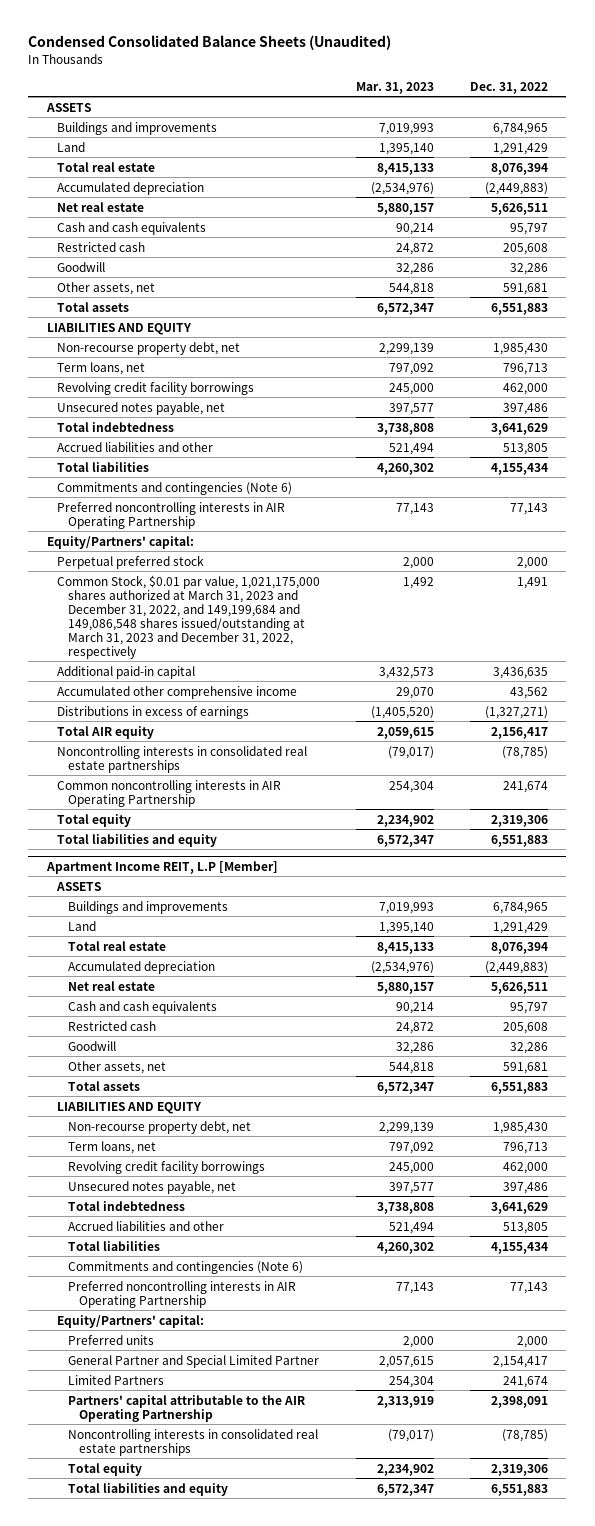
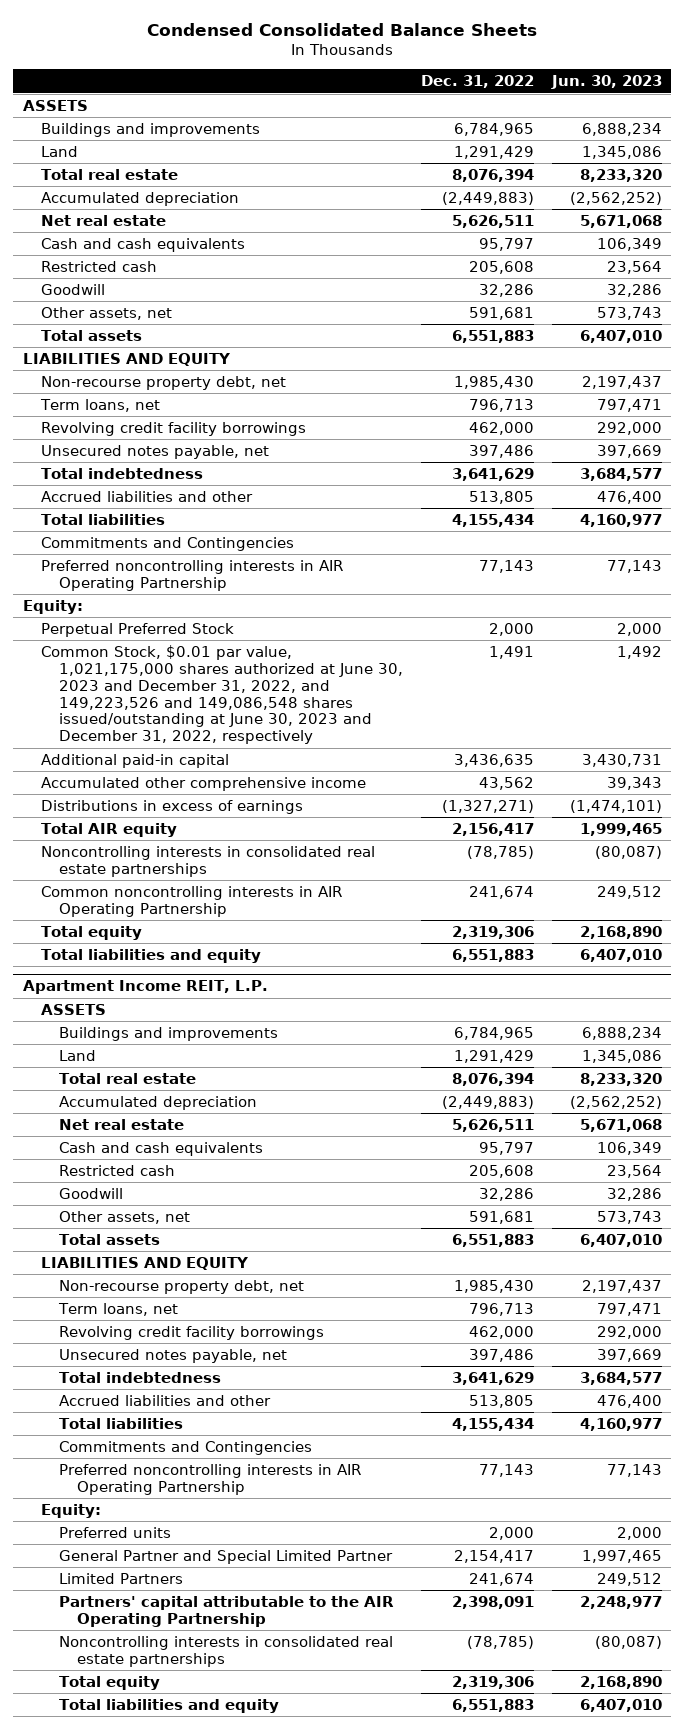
- Condensed Consolidated Balance Sheets (Unaudited)
+ Condensed Consolidated Balance Sheets
- | Mar. 31, 2023 | Dec. 31, 2022
+ | Dec. 31, 2022 | Jun. 30, 2023
- Commitments and contingencies (Note 6)
+ Commitments and Contingencies
- Equity/Partners' capital:
- Perpetual preferred stock | 2,000 | 2,000
- Common Stock, $0.01 par value, 1,021,175,000 shares authorized at March 31, 2023 and December 31, 2022, and 149,199,684 and 149,086,548 shares issued/outstanding at March 31, 2023 and December 31, 2022, respectively | 1,492 | 1,491
+ Equity:
+ Perpetual Preferred Stock | 2,000 | 2,000
+ Common Stock, $0.01 par value, 1,021,175,000 shares authorized at June 30, 2023 and December 31, 2022, and 149,223,526 and 149,086,548 shares issued/outstanding at June 30, 2023 and December 31, 2022, respectively | 1,491 | 1,492
- Apartment Income REIT, L.P [Member]
+ Apartment Income REIT, L.P.
- Commitments and contingencies (Note 6)
+ Commitments and Contingencies
- Equity/Partners' capital:
+ Equity:

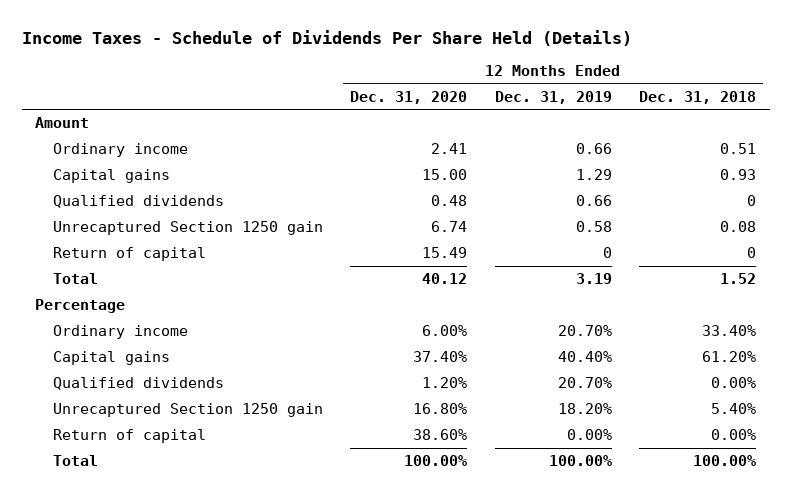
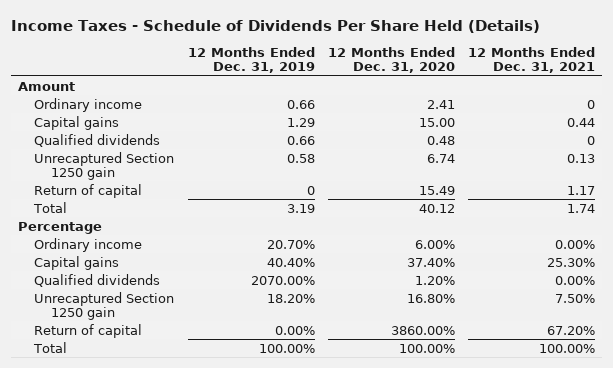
- | 12 Months Ended Dec. 31, 2020 | 12 Months Ended Dec. 31, 2019 | 12 Months Ended Dec. 31, 2018
+ | 12 Months Ended Dec. 31, 2019 | 12 Months Ended Dec. 31, 2020 | 12 Months Ended Dec. 31, 2021
- Qualified dividends | 1.20% | 20.70% | 0.00%
+ Qualified dividends | 2070.00% | 1.20% | 0.00%
- Return of capital | 38.60% | 0.00% | 0.00%
+ Return of capital | 0.00% | 3860.00% | 67.20%

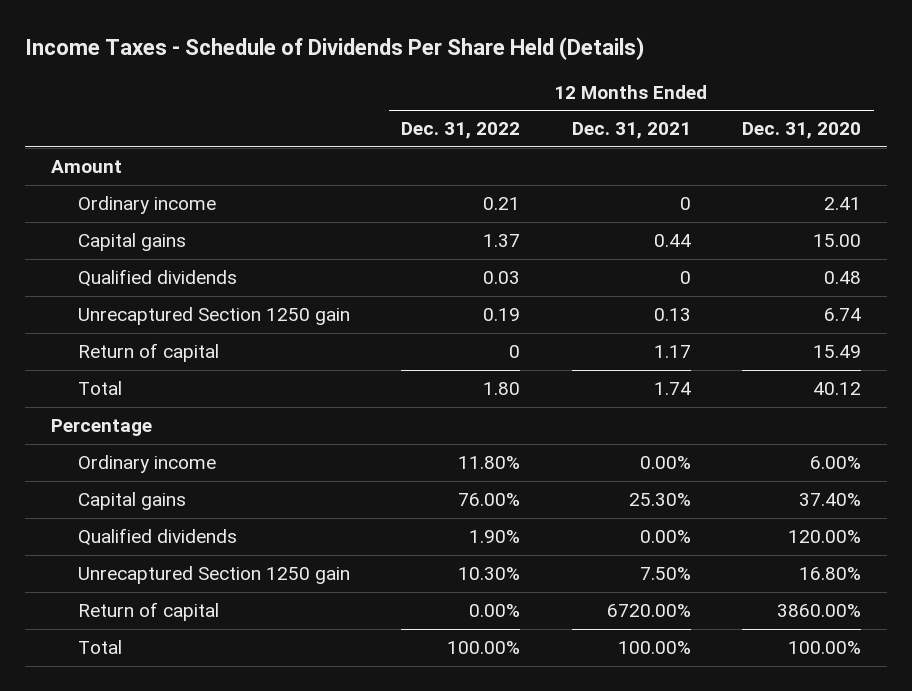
- | 12 Months Ended Dec. 31, 2019 | 12 Months Ended Dec. 31, 2020 | 12 Months Ended Dec. 31, 2021
+ | 12 Months Ended Dec. 31, 2022 | 12 Months Ended Dec. 31, 2021 | 12 Months Ended Dec. 31, 2020
- Qualified dividends | 2070.00% | 1.20% | 0.00%
+ Qualified dividends | 1.90% | 0.00% | 120.00%
- Return of capital | 0.00% | 3860.00% | 67.20%
+ Return of capital | 0.00% | 6720.00% | 3860.00%

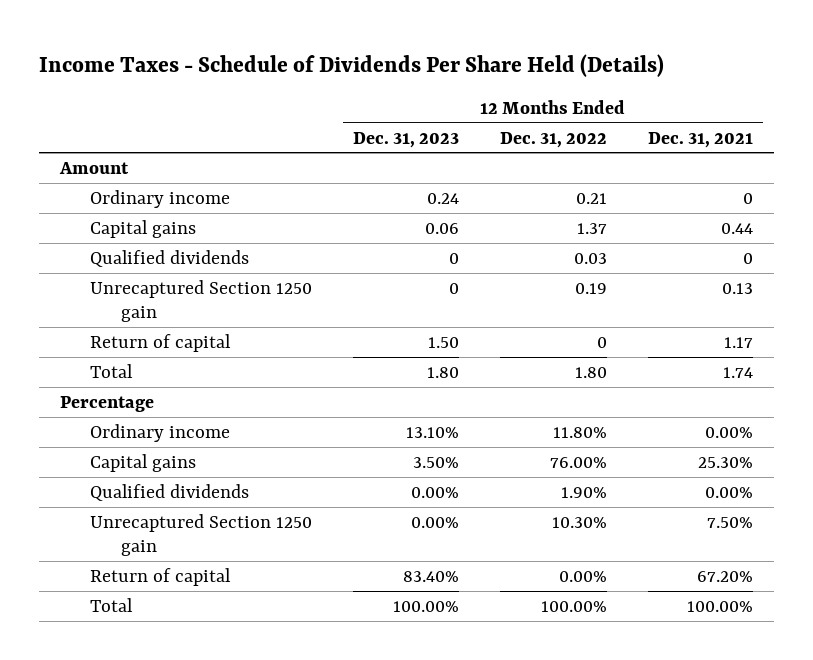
- | 12 Months Ended Dec. 31, 2022 | 12 Months Ended Dec. 31, 2021 | 12 Months Ended Dec. 31, 2020
+ | 12 Months Ended Dec. 31, 2023 | 12 Months Ended Dec. 31, 2022 | 12 Months Ended Dec. 31, 2021
- Return of capital | 0.00% | 6720.00% | 3860.00%
+ Return of capital | 83.40% | 0.00% | 67.20%

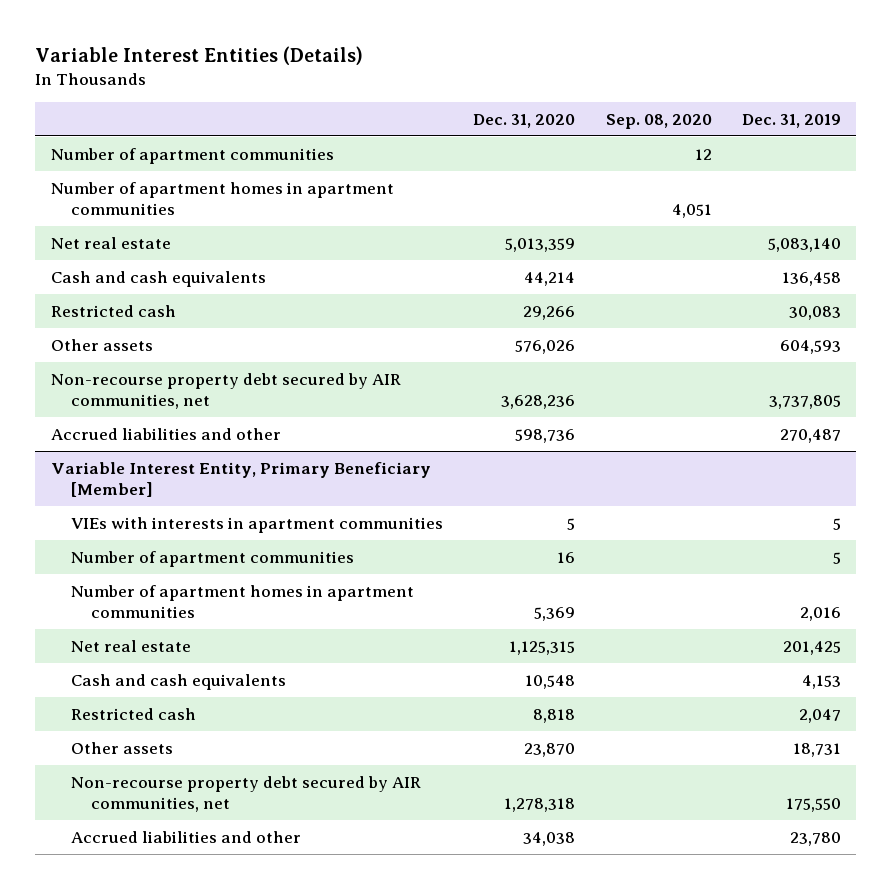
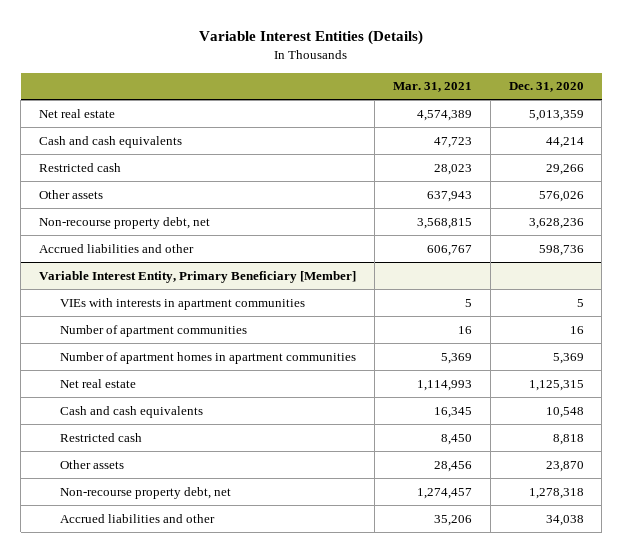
- | Dec. 31, 2020 | Sep. 08, 2020 | Dec. 31, 2019
+ | Mar. 31, 2021 | Dec. 31, 2020
- Number of apartment communities | | 12 |
- Number of apartment homes in apartment communities | | 4,051 |
- Non-recourse property debt secured by AIR communities, net | 3,628,236 | | 3,737,805
+ Non-recourse property debt, net | 3,568,815 | 3,628,236
@ Variable Interest Entity, Primary Beneficiary [Member]
- Non-recourse property debt secured by AIR communities, net | 1,278,318 | | 175,550
+ Non-recourse property debt, net | 1,274,457 | 1,278,318

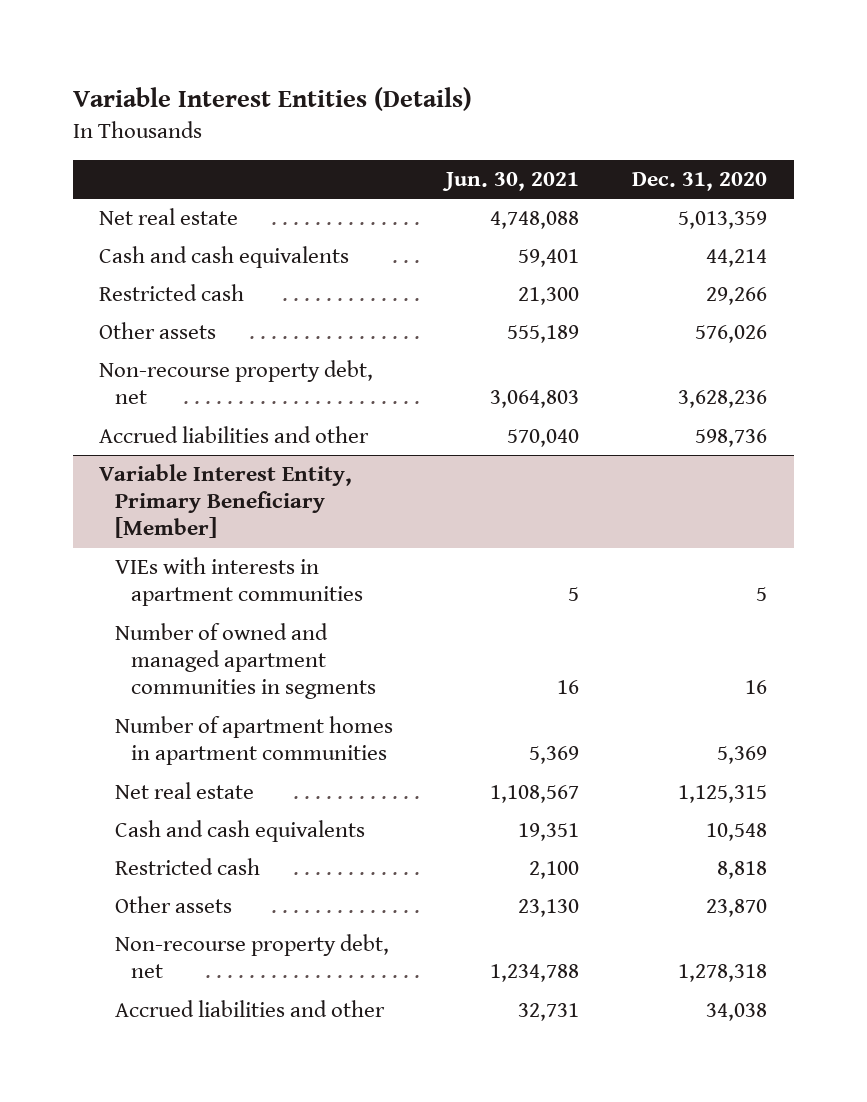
- | Mar. 31, 2021 | Dec. 31, 2020
+ | Jun. 30, 2021 | Dec. 31, 2020
@ Variable Interest Entity, Primary Beneficiary [Member]
- Number of apartment communities | 16 | 16
+ Number of owned and managed apartment communities in segments | 16 | 16

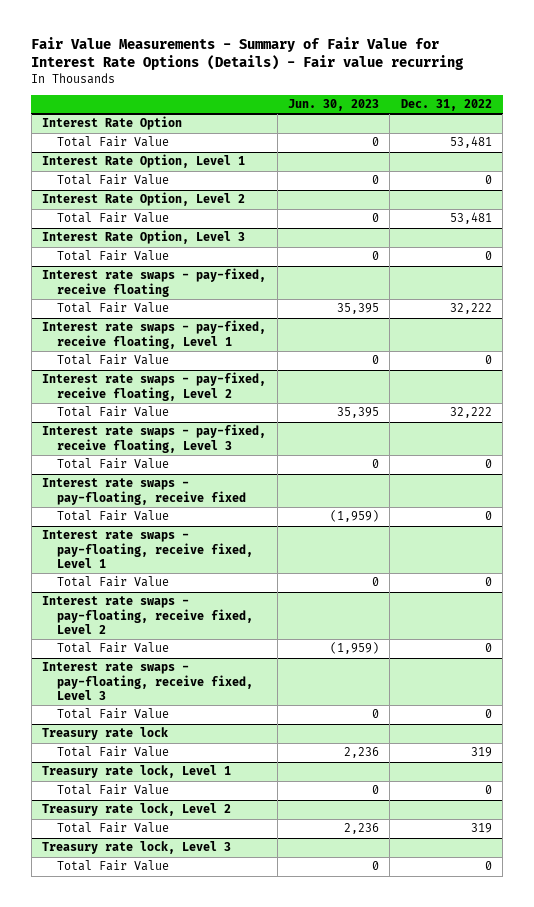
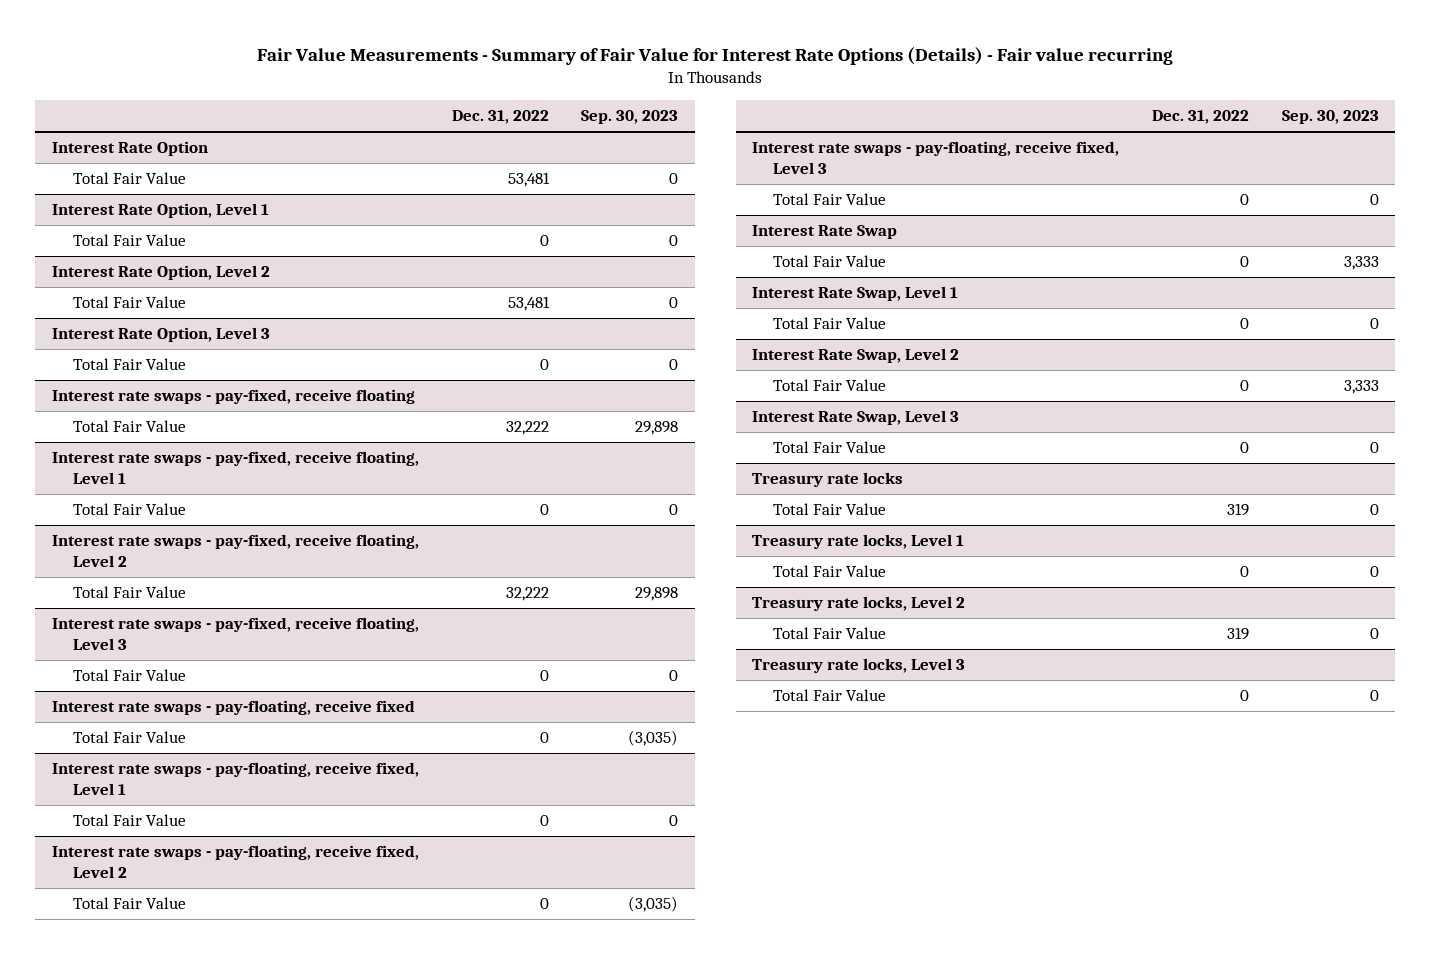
- | Jun. 30, 2023 | Dec. 31, 2022
+ | Dec. 31, 2022 | Sep. 30, 2023
- Treasury rate lock
+ Interest Rate Swap
+ Total Fair Value | 0 | 3,333
+ Interest Rate Swap, Level 1
+ Total Fair Value | 0 | 0
+ Interest Rate Swap, Level 2
+ Total Fair Value | 0 | 3,333
+ Interest Rate Swap, Level 3
+ Total Fair Value | 0 | 0
+ Treasury rate locks
- Treasury rate lock, Level 1
+ Treasury rate locks, Level 1
- Treasury rate lock, Level 2
+ Treasury rate locks, Level 2
- Treasury rate lock, Level 3
+ Treasury rate locks, Level 3

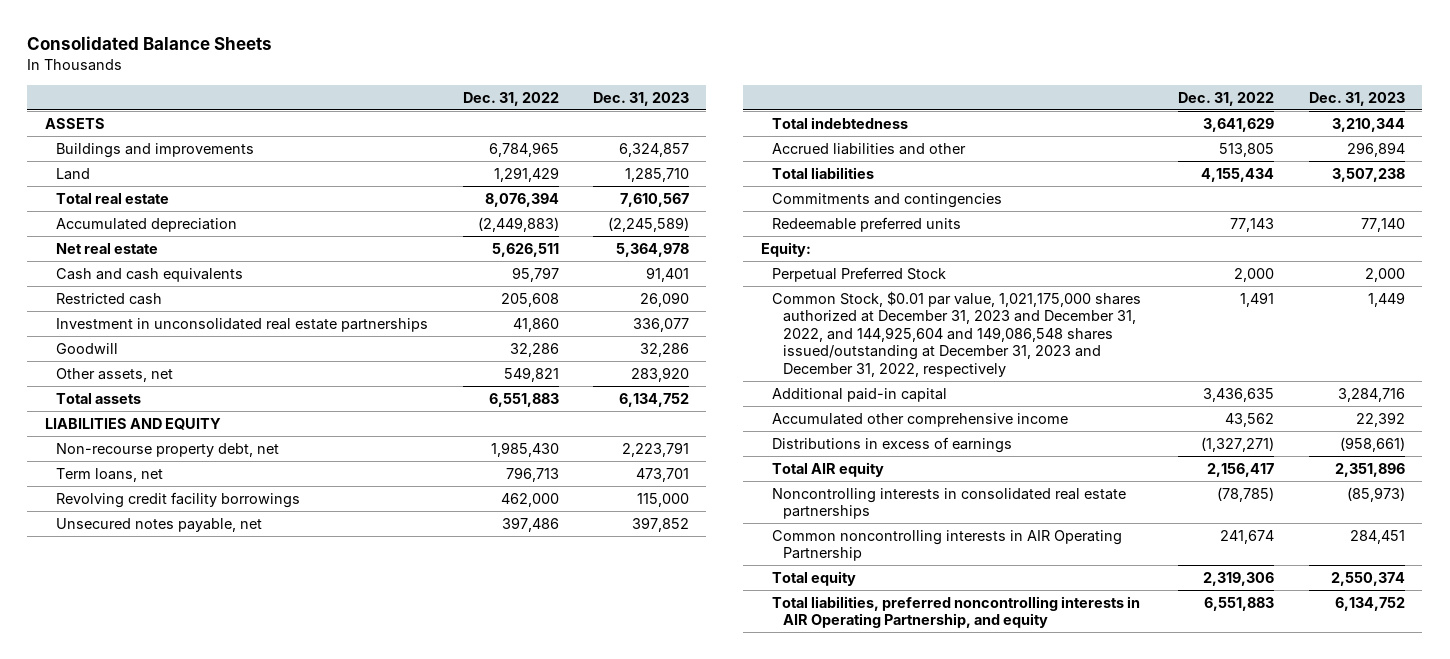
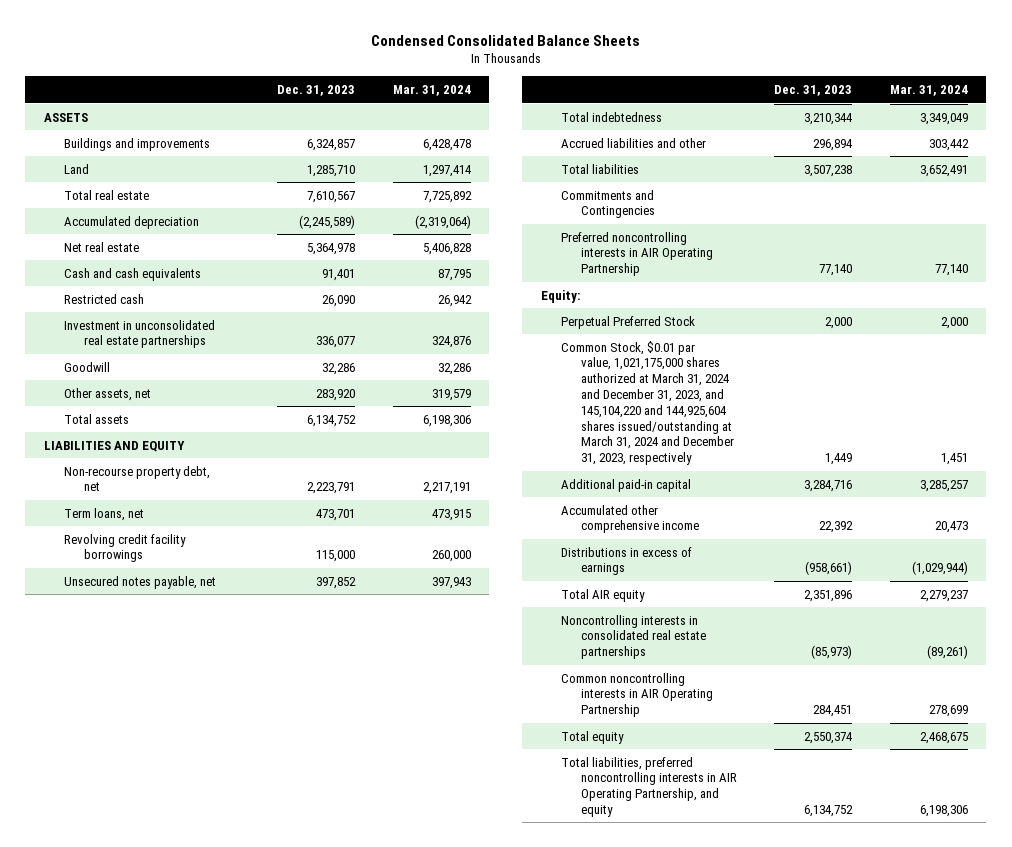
- Consolidated Balance Sheets
+ Condensed Consolidated Balance Sheets
- | Dec. 31, 2022 | Dec. 31, 2023
+ | Dec. 31, 2023 | Mar. 31, 2024
- Commitments and contingencies
- Redeemable preferred units | 77,143 | 77,140
+ Commitments and Contingencies
+ Preferred noncontrolling interests in AIR Operating Partnership | 77,140 | 77,140
- Common Stock, $0.01 par value, 1,021,175,000 shares authorized at December 31, 2023 and December 31, 2022, and 144,925,604 and 149,086,548 shares issued/outstanding at December 31, 2023 and December 31, 2022, respectively | 1,491 | 1,449
+ Common Stock, $0.01 par value, 1,021,175,000 shares authorized at March 31, 2024 and December 31, 2023, and 145,104,220 and 144,925,604 shares issued/outstanding at March 31, 2024 and December 31, 2023, respectively | 1,449 | 1,451

